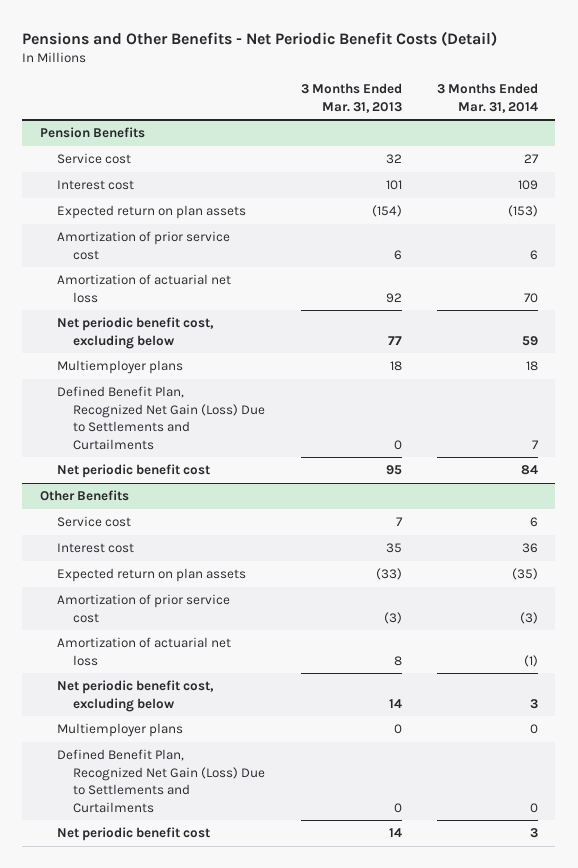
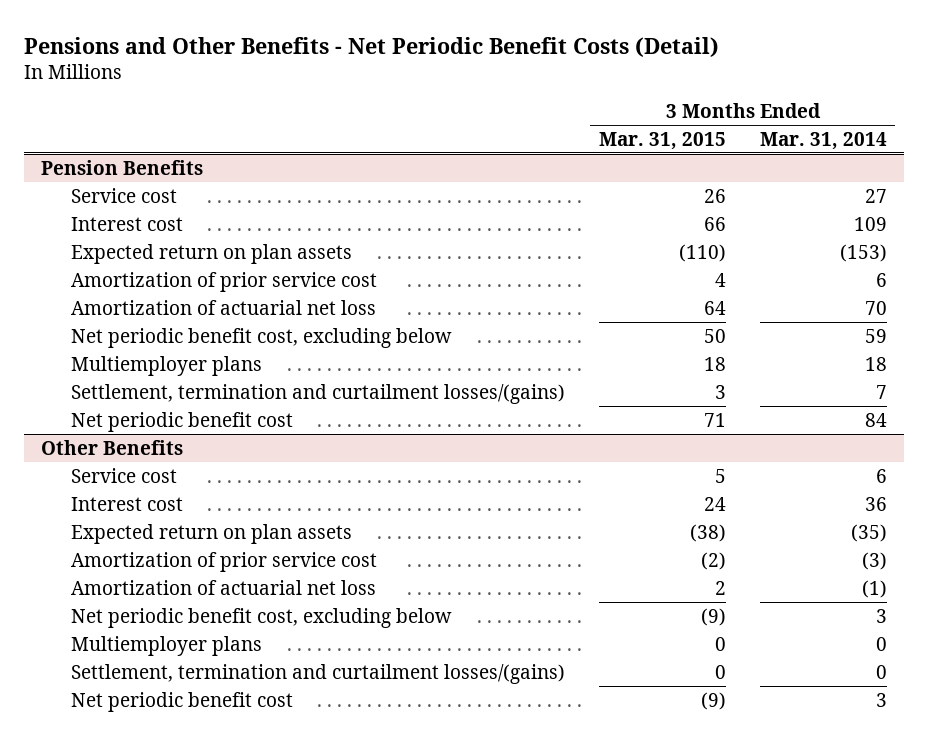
- | 3 Months Ended Mar. 31, 2013 | 3 Months Ended Mar. 31, 2014
+ | 3 Months Ended Mar. 31, 2015 | 3 Months Ended Mar. 31, 2014
@ Pension Benefits
- Defined Benefit Plan, Recognized Net Gain (Loss) Due to Settlements and Curtailments | 0 | 7
+ Settlement, termination and curtailment losses/(gains) | 3 | 7
@ Other Benefits
- Defined Benefit Plan, Recognized Net Gain (Loss) Due to Settlements and Curtailments | 0 | 0
+ Settlement, termination and curtailment losses/(gains) | 0 | 0

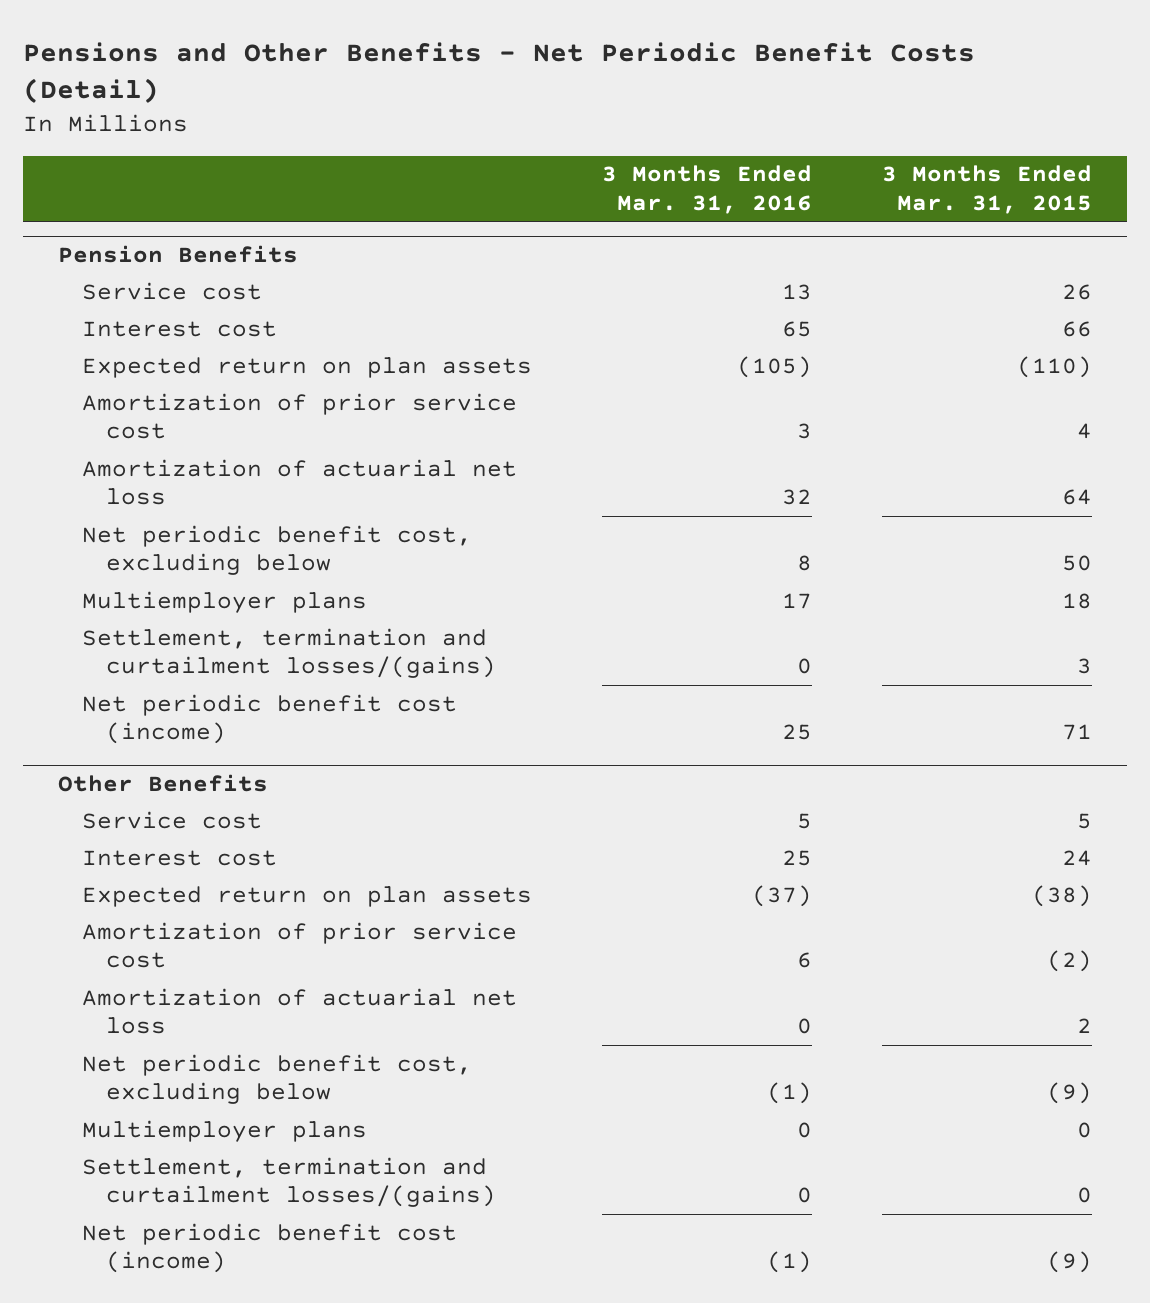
- | 3 Months Ended Mar. 31, 2015 | 3 Months Ended Mar. 31, 2014
+ | 3 Months Ended Mar. 31, 2016 | 3 Months Ended Mar. 31, 2015
@ Pension Benefits
- Net periodic benefit cost | 71 | 84
+ Net periodic benefit cost (income) | 25 | 71
@ Other Benefits
- Net periodic benefit cost | (9) | 3
+ Net periodic benefit cost (income) | (1) | (9)

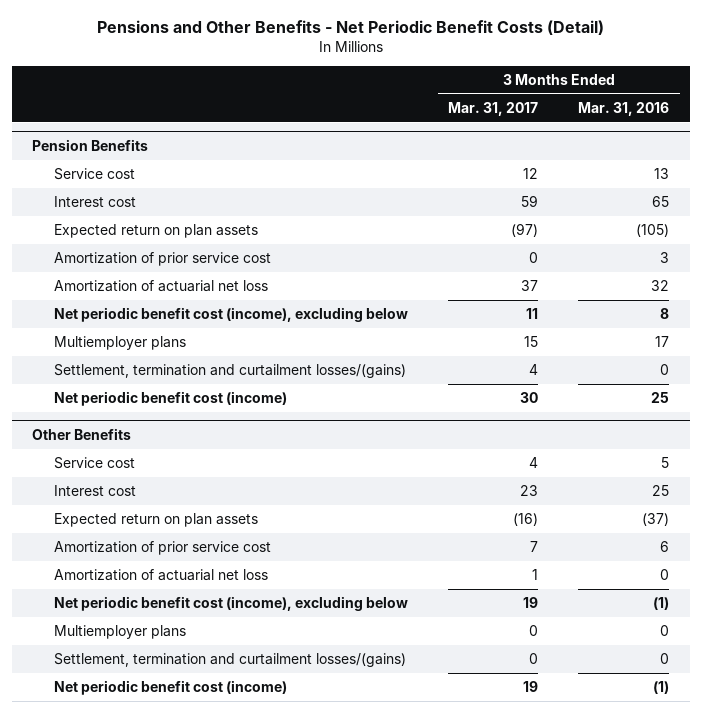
- | 3 Months Ended Mar. 31, 2016 | 3 Months Ended Mar. 31, 2015
+ | 3 Months Ended Mar. 31, 2017 | 3 Months Ended Mar. 31, 2016
@ Pension Benefits
- Net periodic benefit cost, excluding below | 8 | 50
+ Net periodic benefit cost (income), excluding below | 11 | 8
@ Other Benefits
- Net periodic benefit cost, excluding below | (1) | (9)
+ Net periodic benefit cost (income), excluding below | 19 | (1)

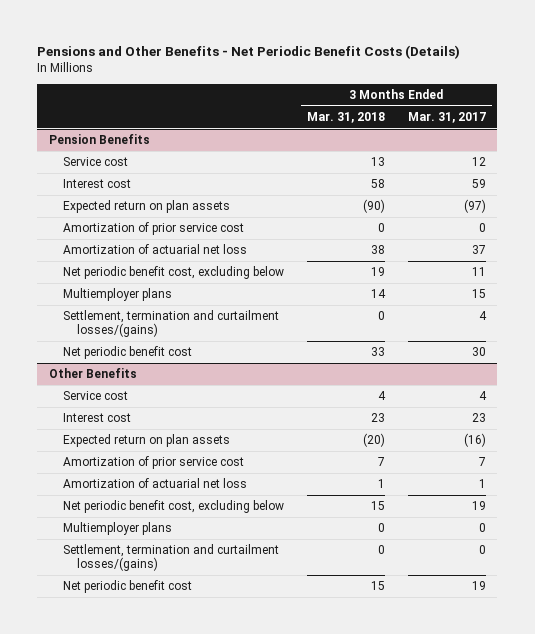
- Pensions and Other Benefits - Net Periodic Benefit Costs (Detail)
+ Pensions and Other Benefits - Net Periodic Benefit Costs (Details)
- | 3 Months Ended Mar. 31, 2017 | 3 Months Ended Mar. 31, 2016
+ | 3 Months Ended Mar. 31, 2018 | 3 Months Ended Mar. 31, 2017
@ Pension Benefits
- Net periodic benefit cost (income), excluding below | 11 | 8
+ Net periodic benefit cost, excluding below | 19 | 11
- Net periodic benefit cost (income) | 30 | 25
+ Net periodic benefit cost | 33 | 30
@ Other Benefits
- Net periodic benefit cost (income), excluding below | 19 | (1)
+ Net periodic benefit cost, excluding below | 15 | 19
- Net periodic benefit cost (income) | 19 | (1)
+ Net periodic benefit cost | 15 | 19

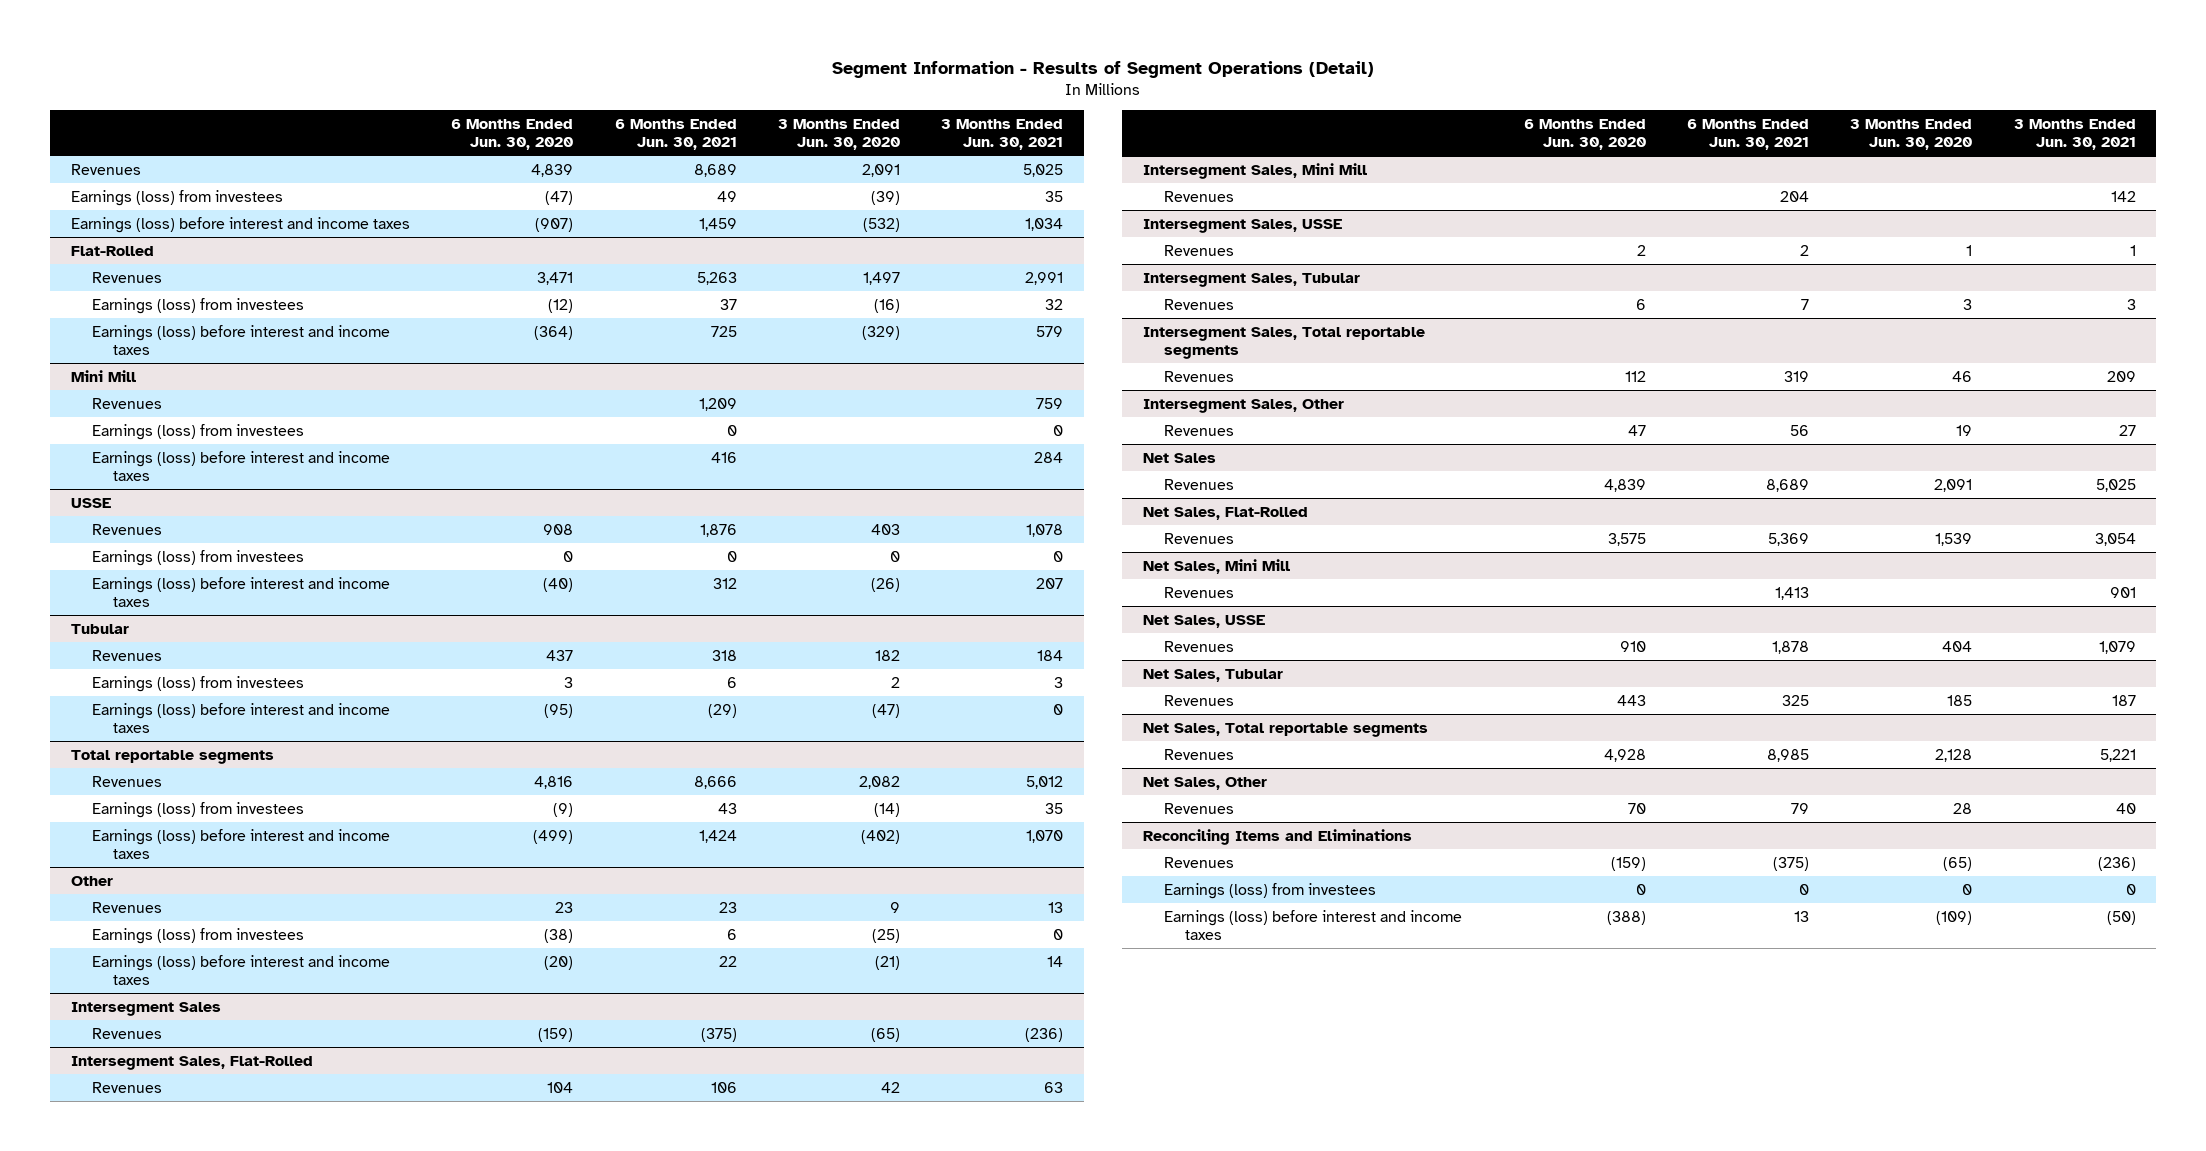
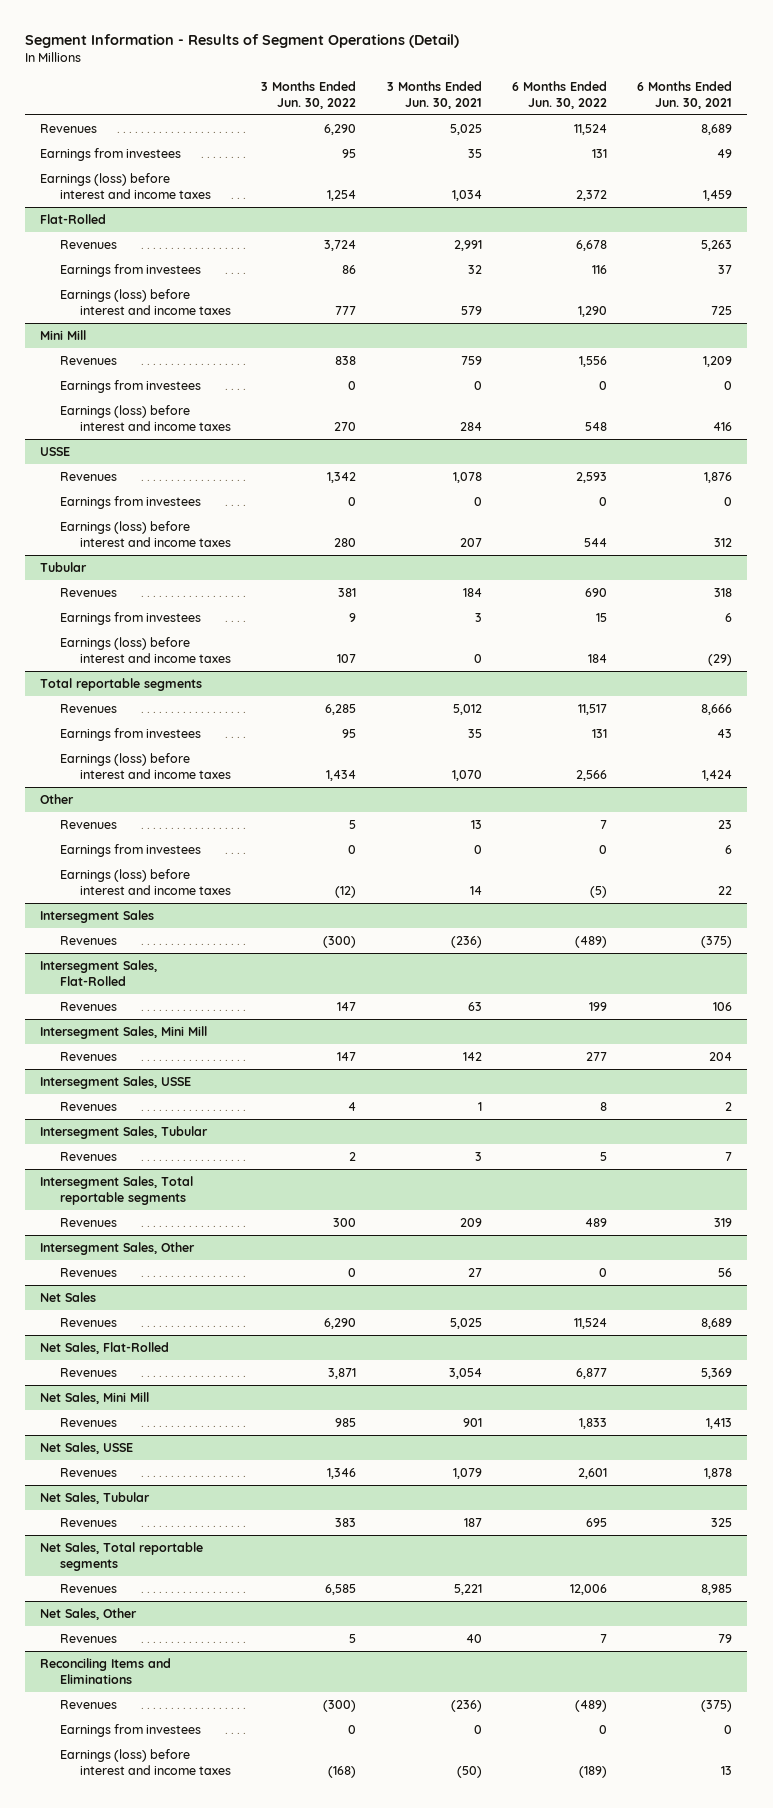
- | 6 Months Ended Jun. 30, 2020 | 6 Months Ended Jun. 30, 2021 | 3 Months Ended Jun. 30, 2020 | 3 Months Ended Jun. 30, 2021
+ | 3 Months Ended Jun. 30, 2022 | 3 Months Ended Jun. 30, 2021 | 6 Months Ended Jun. 30, 2022 | 6 Months Ended Jun. 30, 2021
- Earnings (loss) from investees | (47) | 49 | (39) | 35
+ Earnings from investees | 95 | 35 | 131 | 49
@ Flat-Rolled
- Earnings (loss) from investees | (12) | 37 | (16) | 32
+ Earnings from investees | 86 | 32 | 116 | 37
@ Mini Mill
- Earnings (loss) from investees | | 0 | | 0
+ Earnings from investees | 0 | 0 | 0 | 0
@ USSE
- Earnings (loss) from investees | 0 | 0 | 0 | 0
+ Earnings from investees | 0 | 0 | 0 | 0
@ Tubular
- Earnings (loss) from investees | 3 | 6 | 2 | 3
+ Earnings from investees | 9 | 3 | 15 | 6
@ Total reportable segments
- Earnings (loss) from investees | (9) | 43 | (14) | 35
+ Earnings from investees | 95 | 35 | 131 | 43
@ Other
- Earnings (loss) from investees | (38) | 6 | (25) | 0
+ Earnings from investees | 0 | 0 | 0 | 6
@ Reconciling Items and Eliminations
- Earnings (loss) from investees | 0 | 0 | 0 | 0
+ Earnings from investees | 0 | 0 | 0 | 0

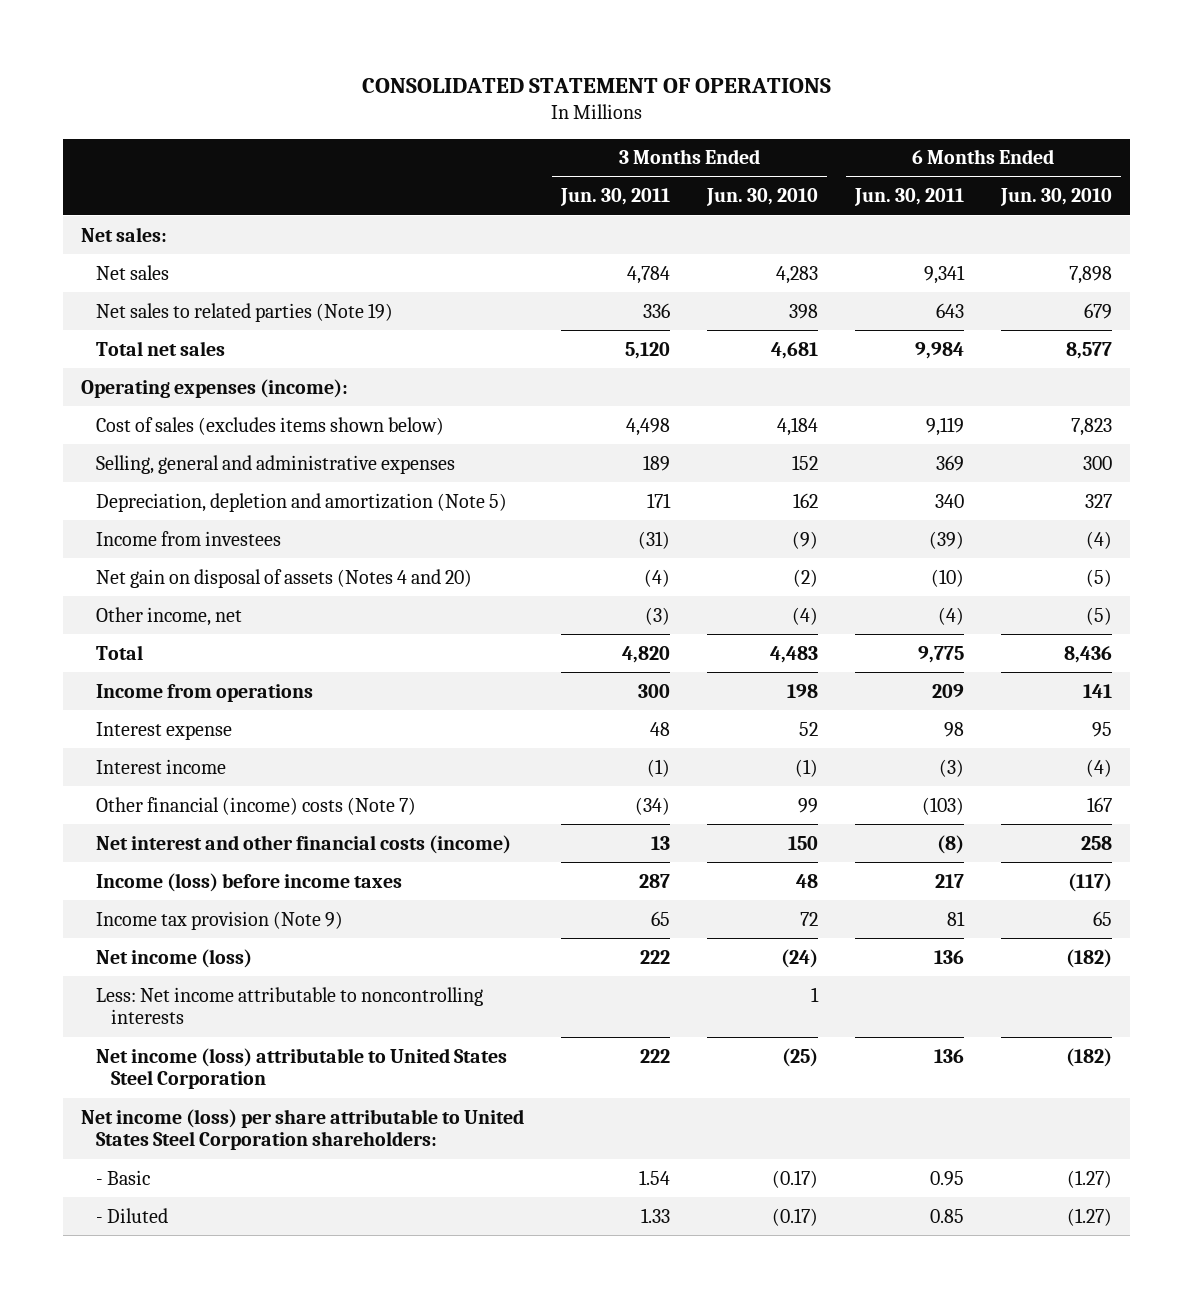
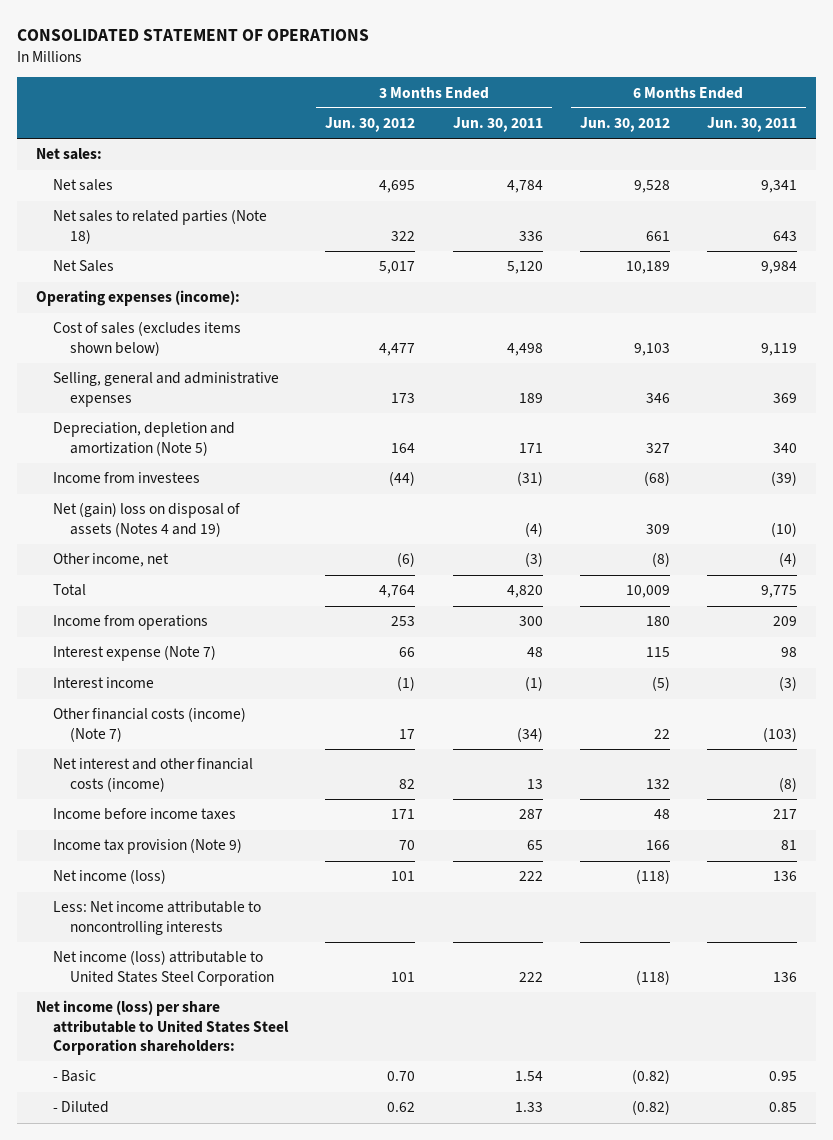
- | 3 Months Ended Jun. 30, 2011 | 3 Months Ended Jun. 30, 2010 | 6 Months Ended Jun. 30, 2011 | 6 Months Ended Jun. 30, 2010
+ | 3 Months Ended Jun. 30, 2012 | 3 Months Ended Jun. 30, 2011 | 6 Months Ended Jun. 30, 2012 | 6 Months Ended Jun. 30, 2011
- Net sales to related parties (Note 19) | 336 | 398 | 643 | 679
- Total net sales | 5,120 | 4,681 | 9,984 | 8,577
+ Net sales to related parties (Note 18) | 322 | 336 | 661 | 643
+ Net Sales | 5,017 | 5,120 | 10,189 | 9,984
- Net gain on disposal of assets (Notes 4 and 20) | (4) | (2) | (10) | (5)
+ Net (gain) loss on disposal of assets (Notes 4 and 19) | | (4) | 309 | (10)
- Interest expense | 48 | 52 | 98 | 95
+ Interest expense (Note 7) | 66 | 48 | 115 | 98
- Other financial (income) costs (Note 7) | (34) | 99 | (103) | 167
+ Other financial costs (income) (Note 7) | 17 | (34) | 22 | (103)
- Income (loss) before income taxes | 287 | 48 | 217 | (117)
+ Income before income taxes | 171 | 287 | 48 | 217

